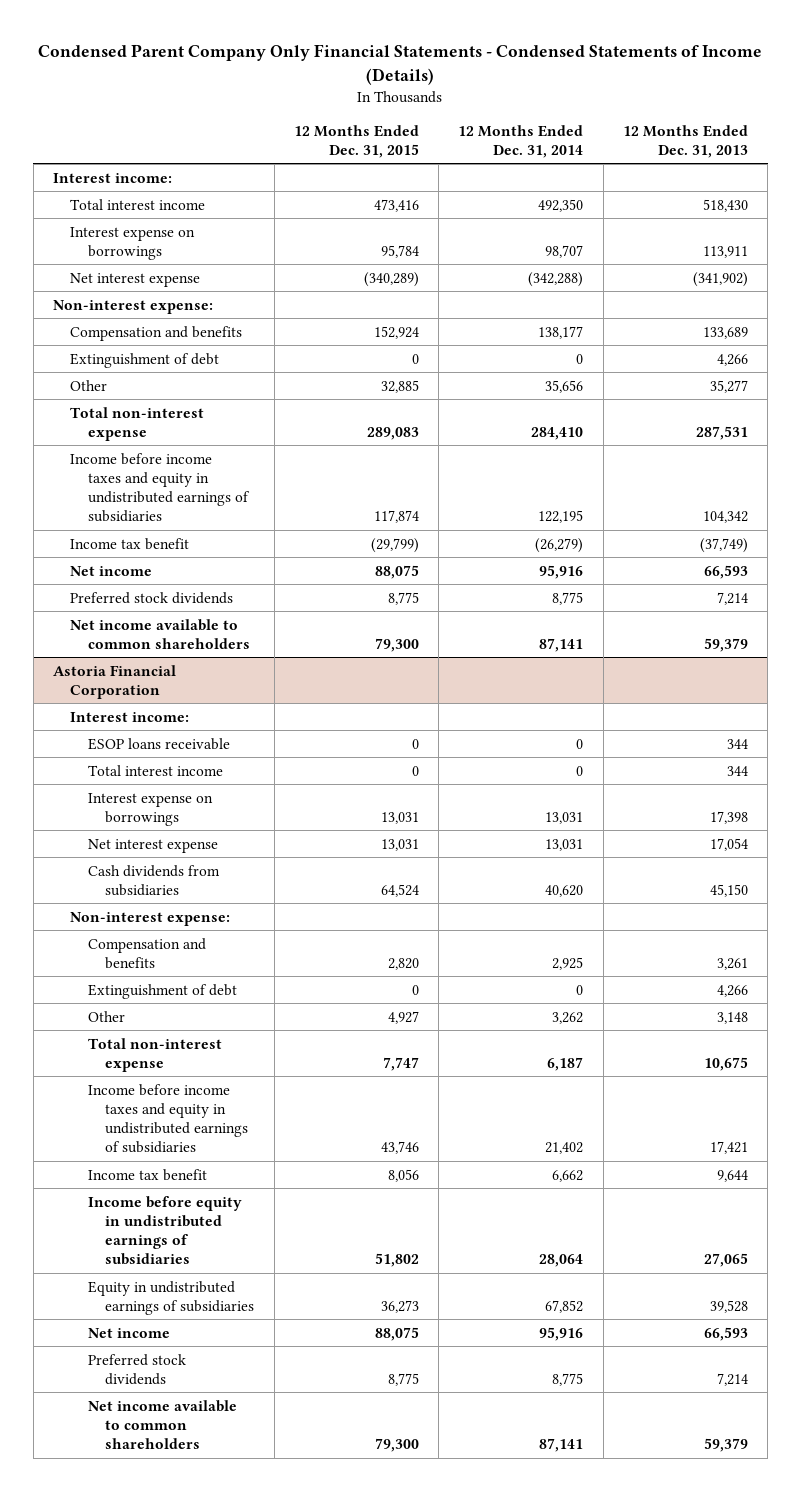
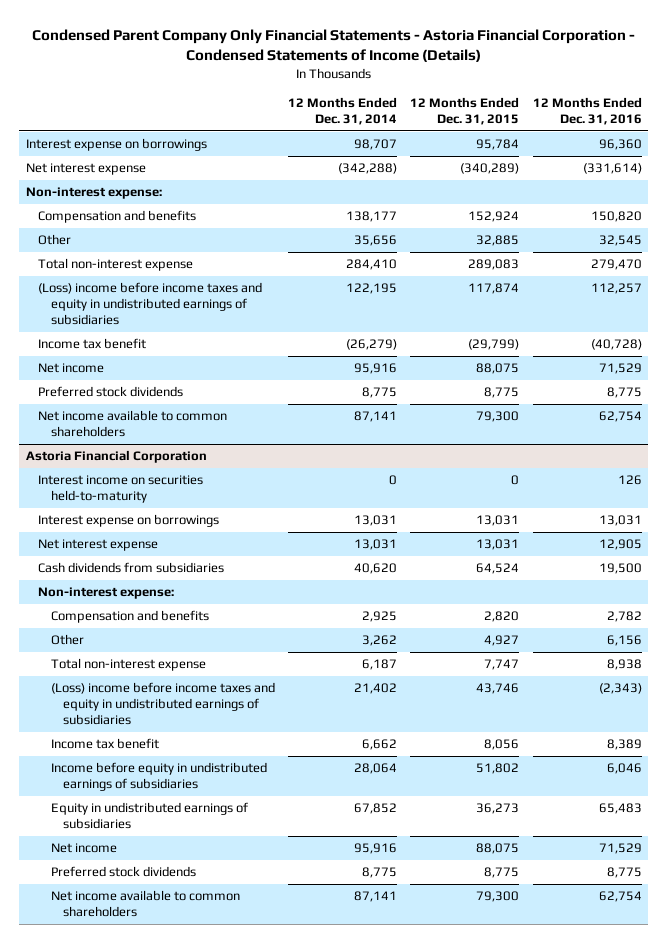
- Condensed Parent Company Only Financial Statements - Condensed Statements of Income (Details)
+ Condensed Parent Company Only Financial Statements - Astoria Financial Corporation - Condensed Statements of Income (Details)
- | 12 Months Ended Dec. 31, 2015 | 12 Months Ended Dec. 31, 2014 | 12 Months Ended Dec. 31, 2013
+ | 12 Months Ended Dec. 31, 2014 | 12 Months Ended Dec. 31, 2015 | 12 Months Ended Dec. 31, 2016
- Interest income:
- Total interest income | 473,416 | 492,350 | 518,430
- Extinguishment of debt | 0 | 0 | 4,266
- Income before income taxes and equity in undistributed earnings of subsidiaries | 117,874 | 122,195 | 104,342
+ (Loss) income before income taxes and equity in undistributed earnings of subsidiaries | 122,195 | 117,874 | 112,257
@ Astoria Financial Corporation
- Interest income:
- ESOP loans receivable | 0 | 0 | 344
- Total interest income | 0 | 0 | 344
+ Interest income on securities held-to-maturity | 0 | 0 | 126
- Extinguishment of debt | 0 | 0 | 4,266
- Income before income taxes and equity in undistributed earnings of subsidiaries | 43,746 | 21,402 | 17,421
+ (Loss) income before income taxes and equity in undistributed earnings of subsidiaries | 21,402 | 43,746 | (2,343)

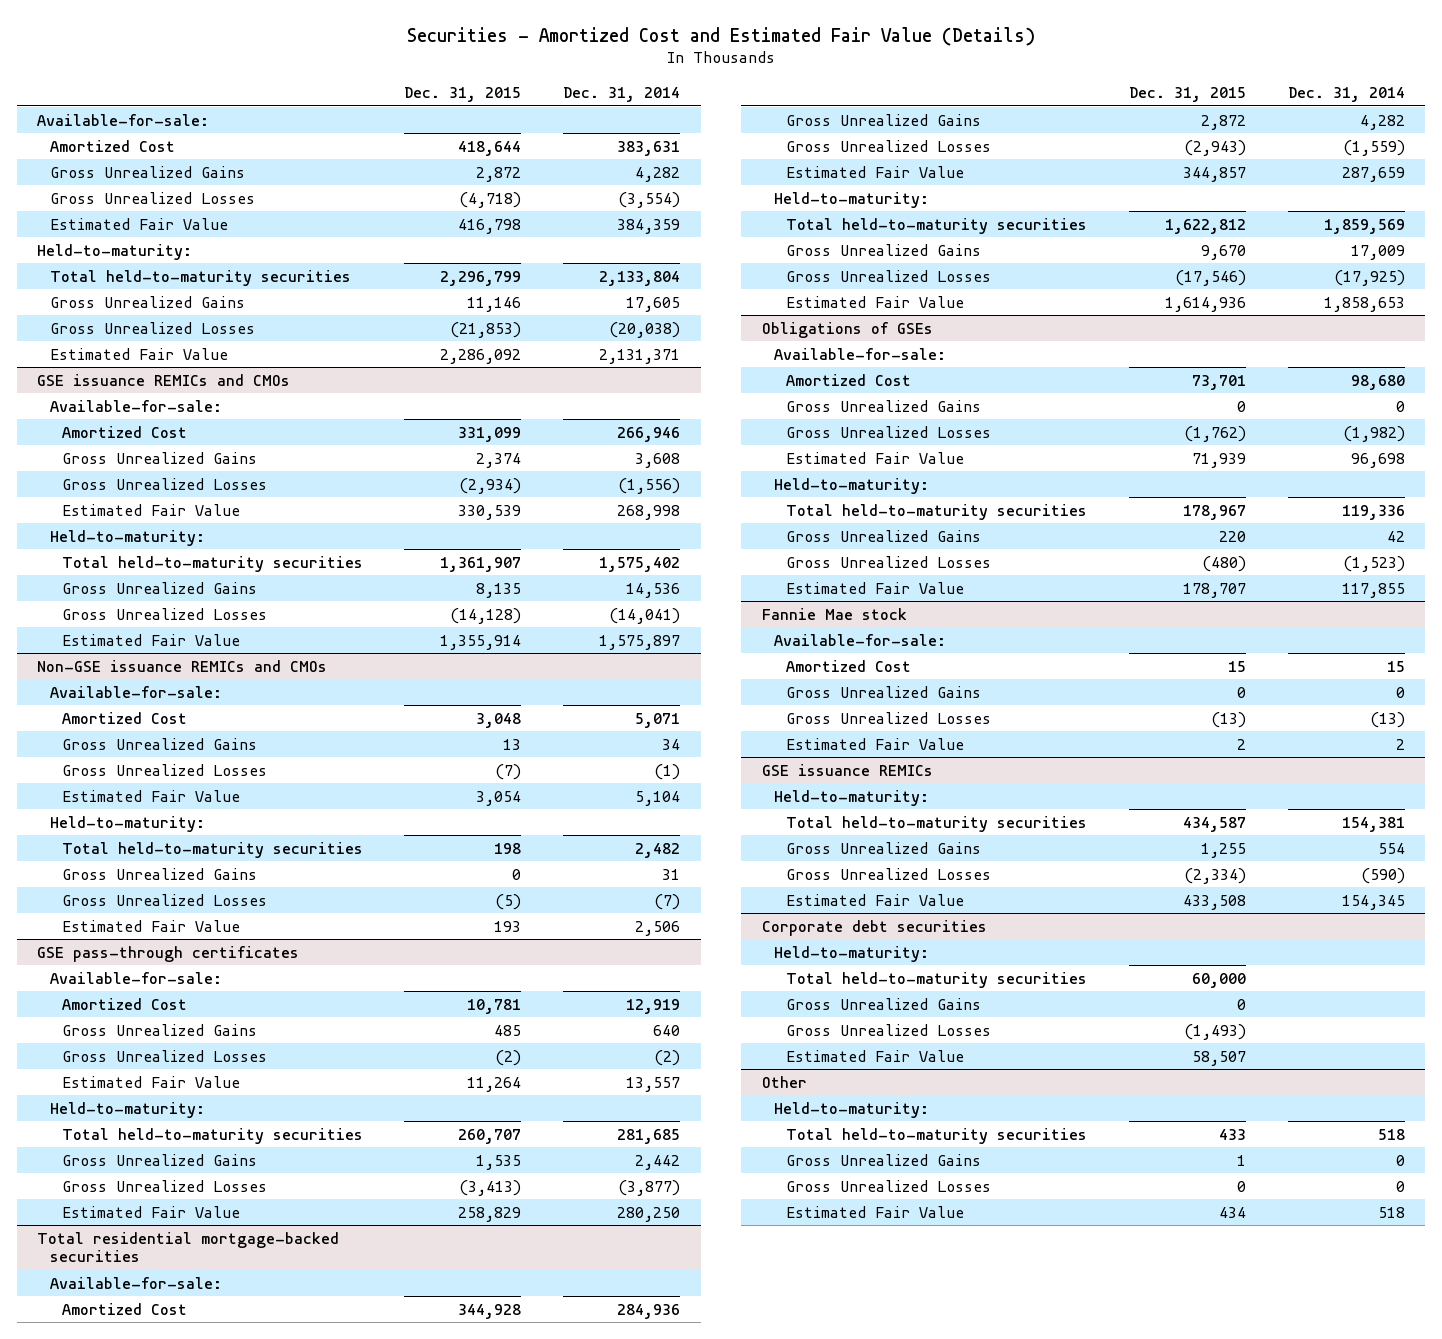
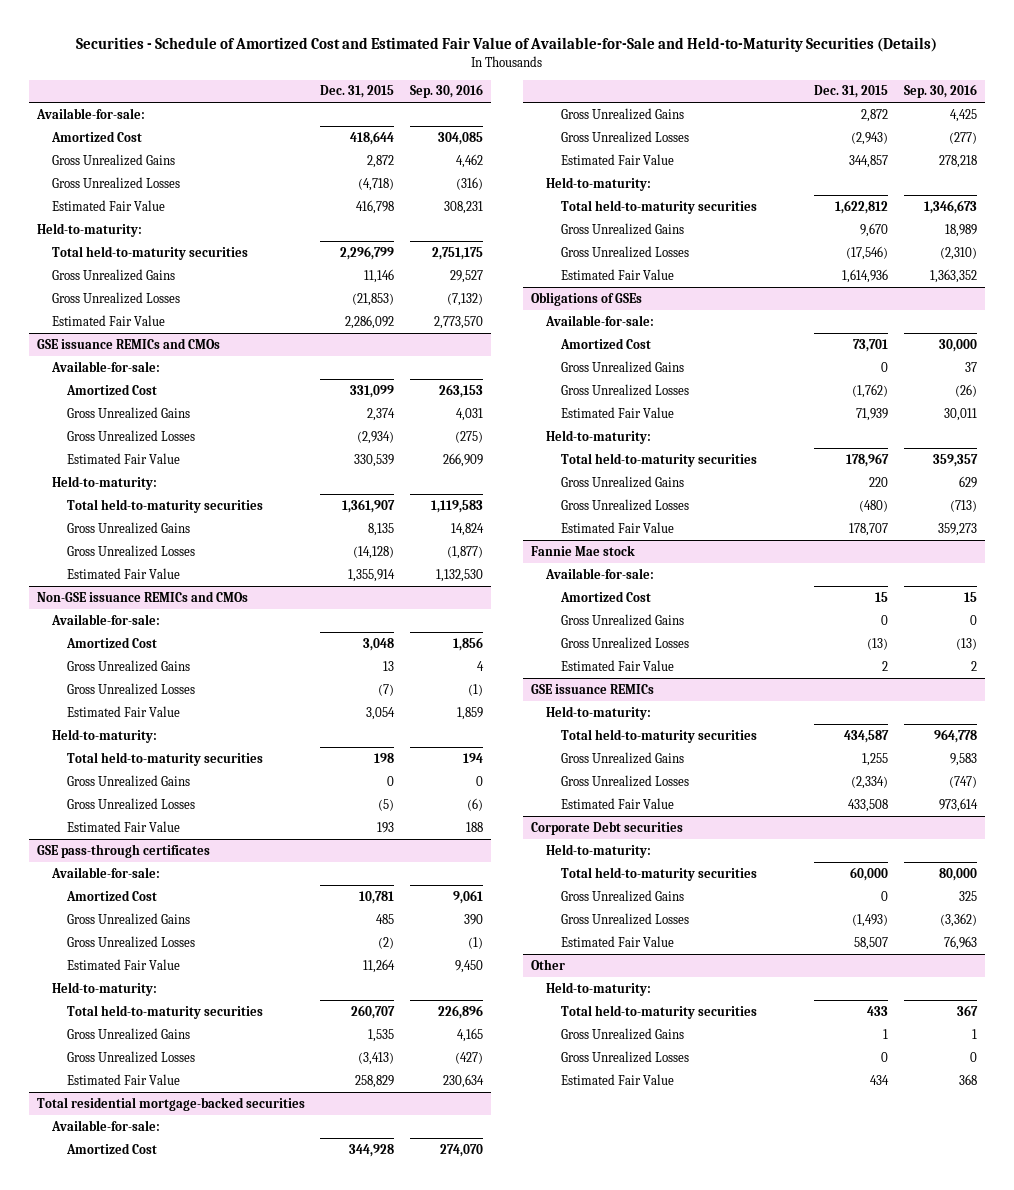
- Securities - Amortized Cost and Estimated Fair Value (Details)
+ Securities - Schedule of Amortized Cost and Estimated Fair Value of Available-for-Sale and Held-to-Maturity Securities (Details)
- | Dec. 31, 2015 | Dec. 31, 2014
+ | Dec. 31, 2015 | Sep. 30, 2016
- Corporate debt securities
+ Corporate Debt securities

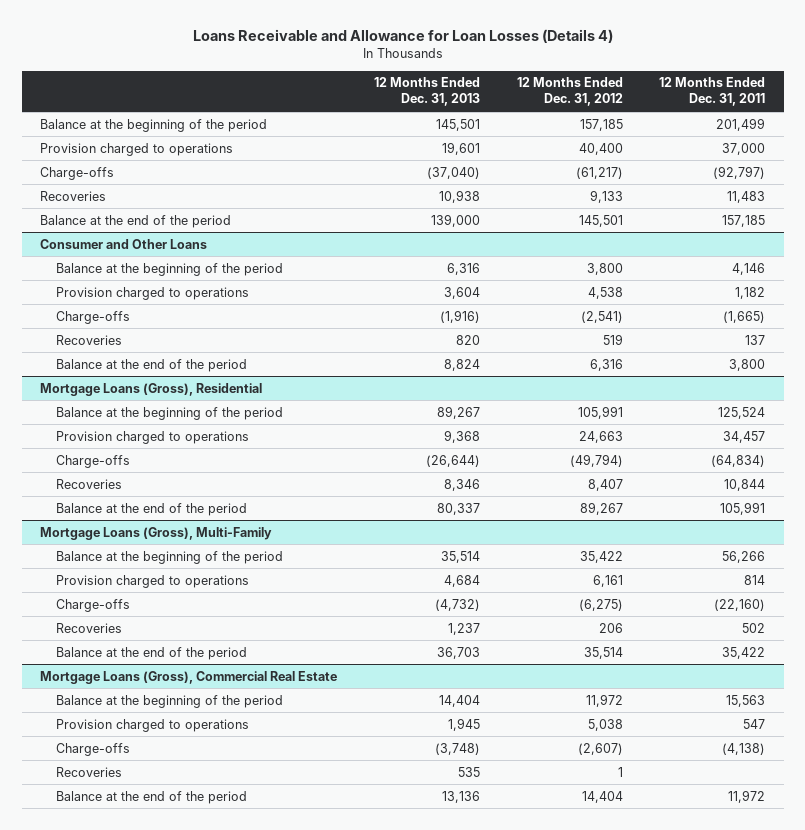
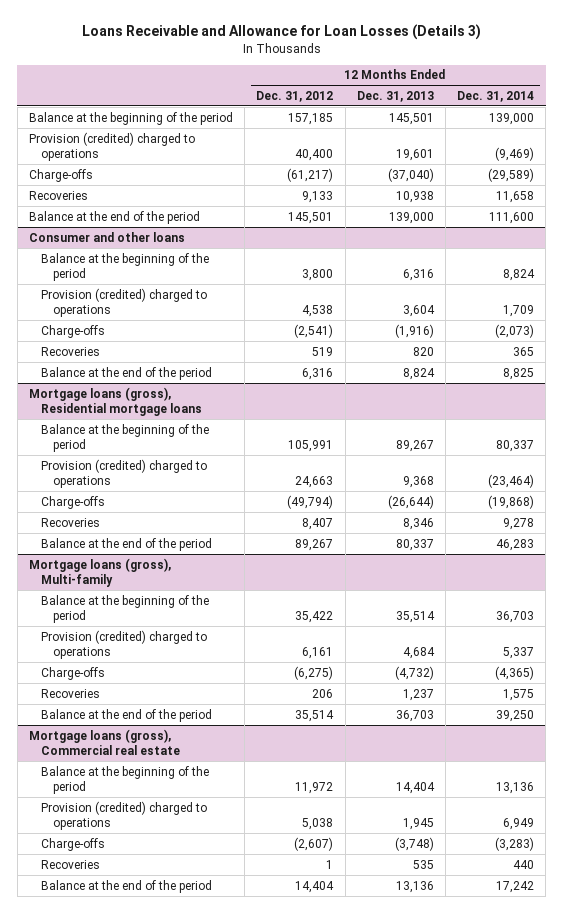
- Loans Receivable and Allowance for Loan Losses (Details 4)
+ Loans Receivable and Allowance for Loan Losses (Details 3)
- | 12 Months Ended Dec. 31, 2013 | 12 Months Ended Dec. 31, 2012 | 12 Months Ended Dec. 31, 2011
+ | 12 Months Ended Dec. 31, 2012 | 12 Months Ended Dec. 31, 2013 | 12 Months Ended Dec. 31, 2014
- Provision charged to operations | 19,601 | 40,400 | 37,000
+ Provision (credited) charged to operations | 40,400 | 19,601 | (9,469)
- Consumer and Other Loans
+ Consumer and other loans
- Provision charged to operations | 3,604 | 4,538 | 1,182
+ Provision (credited) charged to operations | 4,538 | 3,604 | 1,709
- Mortgage Loans (Gross), Residential
+ Mortgage loans (gross), Residential mortgage loans
- Provision charged to operations | 9,368 | 24,663 | 34,457
+ Provision (credited) charged to operations | 24,663 | 9,368 | (23,464)
- Mortgage Loans (Gross), Multi-Family
+ Mortgage loans (gross), Multi-family
- Provision charged to operations | 4,684 | 6,161 | 814
+ Provision (credited) charged to operations | 6,161 | 4,684 | 5,337
- Mortgage Loans (Gross), Commercial Real Estate
+ Mortgage loans (gross), Commercial real estate
- Provision charged to operations | 1,945 | 5,038 | 547
+ Provision (credited) charged to operations | 5,038 | 1,945 | 6,949

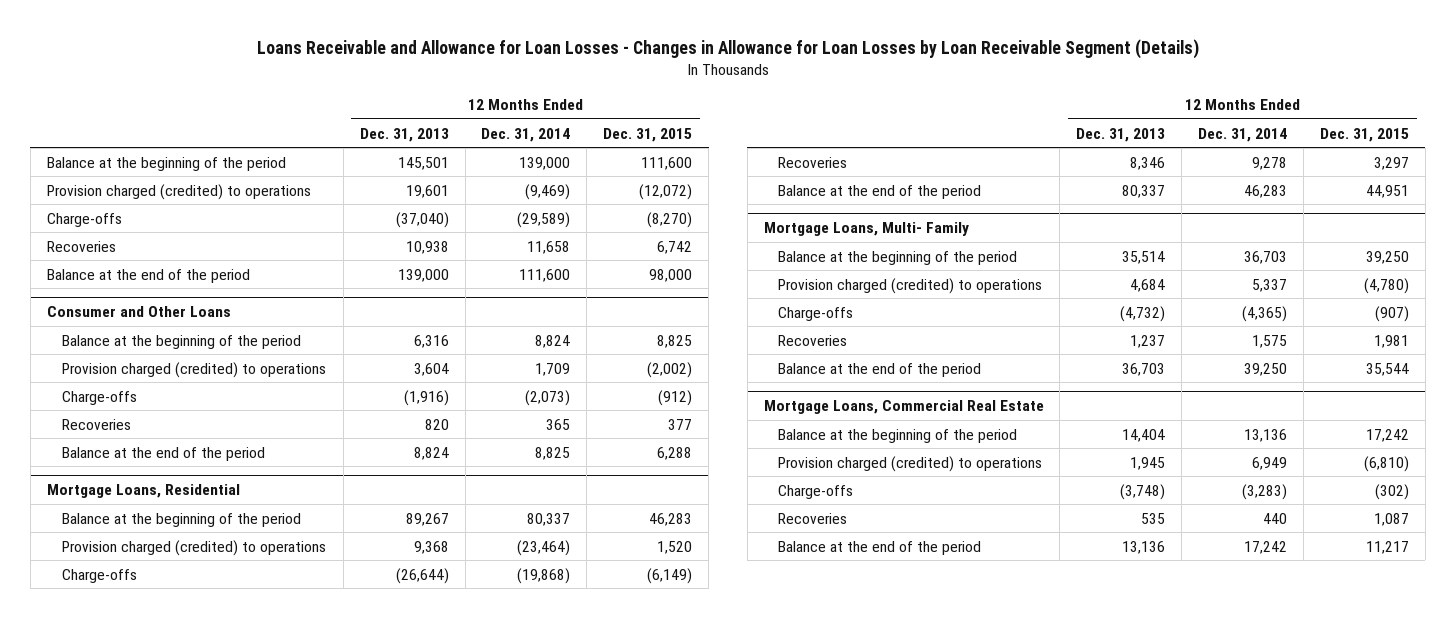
- Loans Receivable and Allowance for Loan Losses (Details 3)
+ Loans Receivable and Allowance for Loan Losses - Changes in Allowance for Loan Losses by Loan Receivable Segment (Details)
- | 12 Months Ended Dec. 31, 2012 | 12 Months Ended Dec. 31, 2013 | 12 Months Ended Dec. 31, 2014
+ | 12 Months Ended Dec. 31, 2013 | 12 Months Ended Dec. 31, 2014 | 12 Months Ended Dec. 31, 2015
- Provision (credited) charged to operations | 40,400 | 19,601 | (9,469)
+ Provision charged (credited) to operations | 19,601 | (9,469) | (12,072)
- Consumer and other loans
+ Consumer and Other Loans
- Provision (credited) charged to operations | 4,538 | 3,604 | 1,709
+ Provision charged (credited) to operations | 3,604 | 1,709 | (2,002)
- Mortgage loans (gross), Residential mortgage loans
+ Mortgage Loans, Residential
- Provision (credited) charged to operations | 24,663 | 9,368 | (23,464)
+ Provision charged (credited) to operations | 9,368 | (23,464) | 1,520
- Mortgage loans (gross), Multi-family
+ Mortgage Loans, Multi- Family
- Provision (credited) charged to operations | 6,161 | 4,684 | 5,337
+ Provision charged (credited) to operations | 4,684 | 5,337 | (4,780)
- Mortgage loans (gross), Commercial real estate
+ Mortgage Loans, Commercial Real Estate
- Provision (credited) charged to operations | 5,038 | 1,945 | 6,949
+ Provision charged (credited) to operations | 1,945 | 6,949 | (6,810)

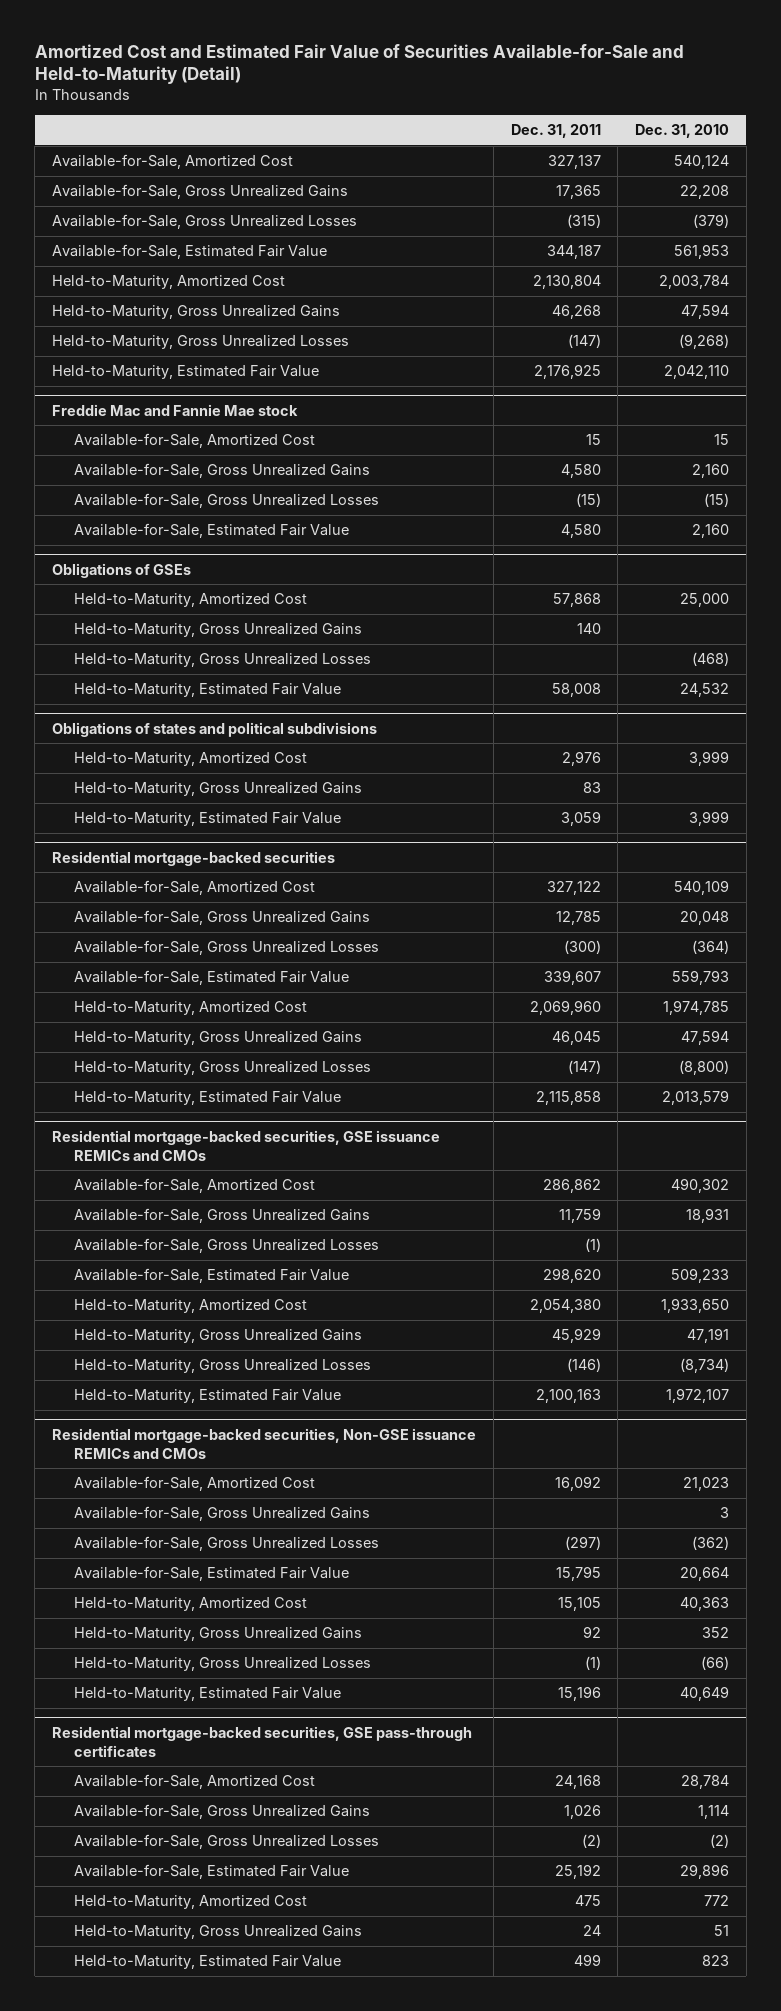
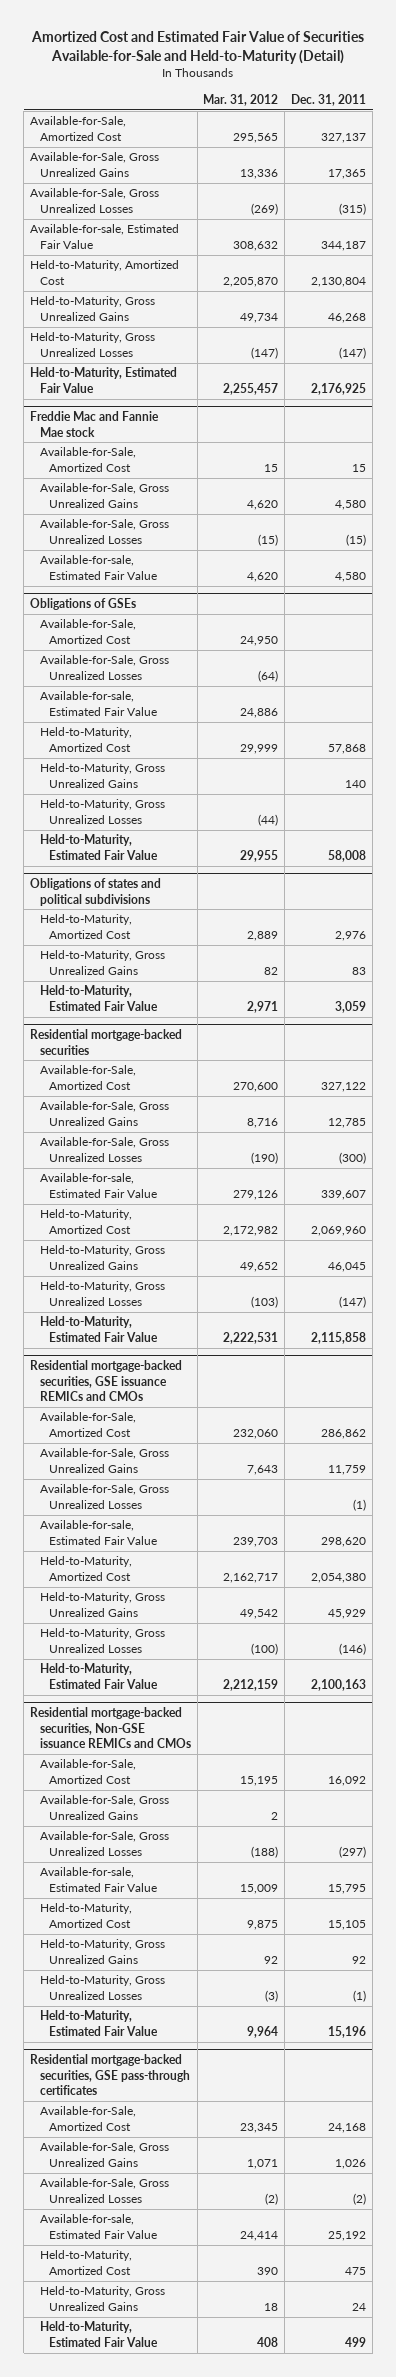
- | Dec. 31, 2011 | Dec. 31, 2010
+ | Mar. 31, 2012 | Dec. 31, 2011
- Available-for-Sale, Estimated Fair Value | 344,187 | 561,953
+ Available-for-sale, Estimated Fair Value | 308,632 | 344,187
@ Freddie Mac and Fannie Mae stock
- Available-for-Sale, Estimated Fair Value | 4,580 | 2,160
+ Available-for-sale, Estimated Fair Value | 4,620 | 4,580
@ Obligations of GSEs
+ Available-for-Sale, Amortized Cost | 24,950 |
+ Available-for-Sale, Gross Unrealized Losses | (64) |
+ Available-for-sale, Estimated Fair Value | 24,886 |
@ Residential mortgage-backed securities
- Available-for-Sale, Estimated Fair Value | 339,607 | 559,793
+ Available-for-sale, Estimated Fair Value | 279,126 | 339,607
@ Residential mortgage-backed securities, GSE issuance REMICs and CMOs
- Available-for-Sale, Estimated Fair Value | 298,620 | 509,233
+ Available-for-sale, Estimated Fair Value | 239,703 | 298,620
@ Residential mortgage-backed securities, Non-GSE issuance REMICs and CMOs
- Available-for-Sale, Estimated Fair Value | 15,795 | 20,664
+ Available-for-sale, Estimated Fair Value | 15,009 | 15,795
@ Residential mortgage-backed securities, GSE pass-through certificates
- Available-for-Sale, Estimated Fair Value | 25,192 | 29,896
+ Available-for-sale, Estimated Fair Value | 24,414 | 25,192

